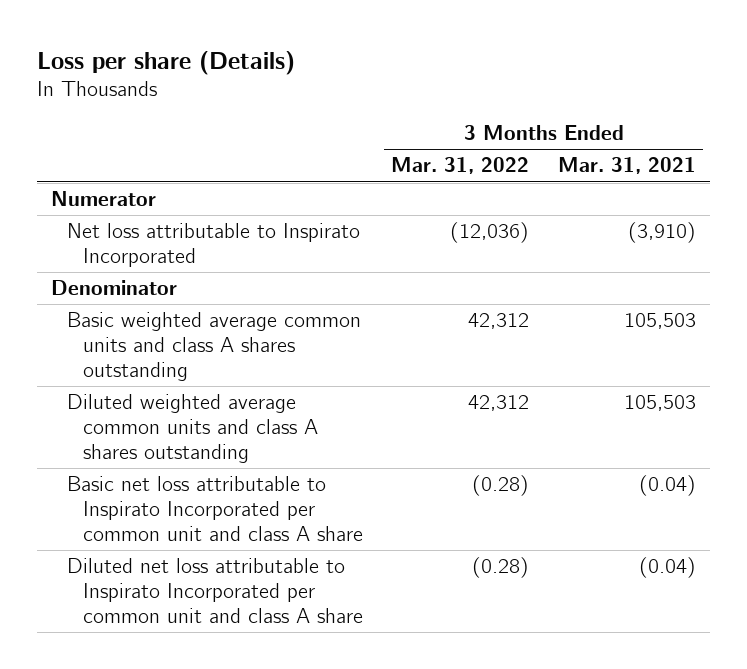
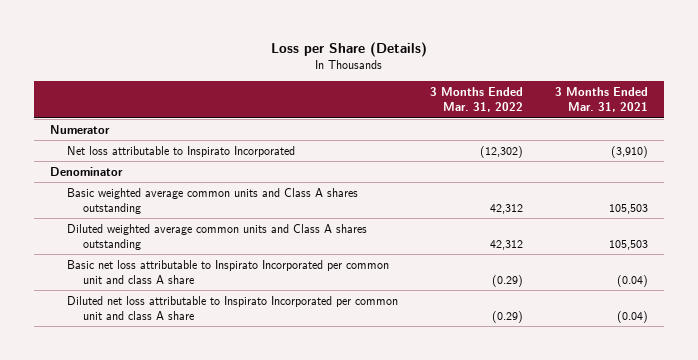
- Loss per share (Details)
+ Loss per Share (Details)
- Net loss attributable to Inspirato Incorporated | (12,036) | (3,910)
+ Net loss attributable to Inspirato Incorporated | (12,302) | (3,910)
- Basic weighted average common units and class A shares outstanding | 42,312 | 105,503
- Diluted weighted average common units and class A shares outstanding | 42,312 | 105,503
- Basic net loss attributable to Inspirato Incorporated per common unit and class A share | (0.28) | (0.04)
- Diluted net loss attributable to Inspirato Incorporated per common unit and class A share | (0.28) | (0.04)
+ Basic weighted average common units and Class A shares outstanding | 42,312 | 105,503
+ Diluted weighted average common units and Class A shares outstanding | 42,312 | 105,503
+ Basic net loss attributable to Inspirato Incorporated per common unit and class A share | (0.29) | (0.04)
+ Diluted net loss attributable to Inspirato Incorporated per common unit and class A share | (0.29) | (0.04)

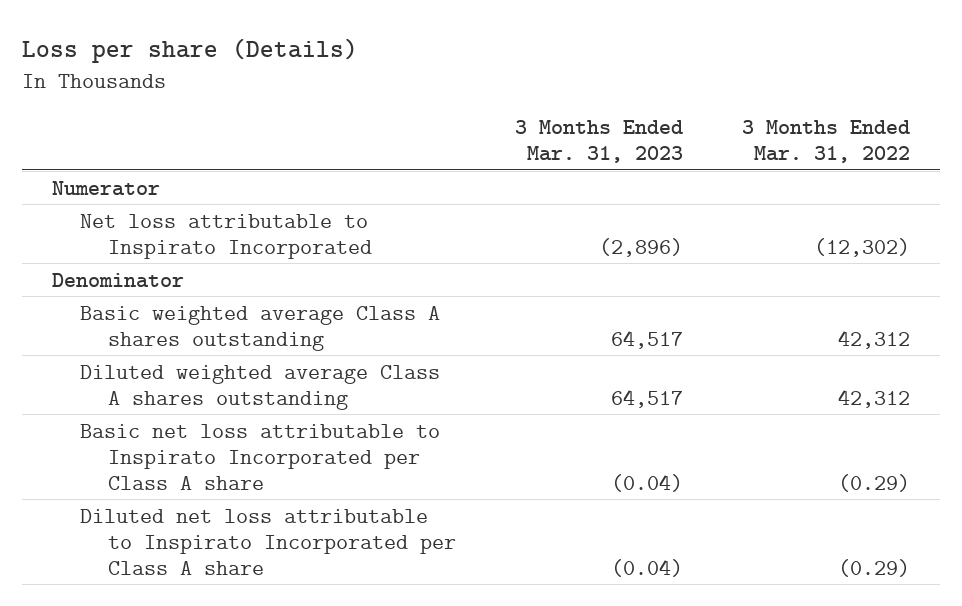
- Loss per Share (Details)
+ Loss per share (Details)
- | 3 Months Ended Mar. 31, 2022 | 3 Months Ended Mar. 31, 2021
+ | 3 Months Ended Mar. 31, 2023 | 3 Months Ended Mar. 31, 2022
- Basic weighted average common units and Class A shares outstanding | 42,312 | 105,503
- Diluted weighted average common units and Class A shares outstanding | 42,312 | 105,503
- Basic net loss attributable to Inspirato Incorporated per common unit and class A share | (0.29) | (0.04)
- Diluted net loss attributable to Inspirato Incorporated per common unit and class A share | (0.29) | (0.04)
+ Basic weighted average Class A shares outstanding | 64,517 | 42,312
+ Diluted weighted average Class A shares outstanding | 64,517 | 42,312
+ Basic net loss attributable to Inspirato Incorporated per Class A share | (0.04) | (0.29)
+ Diluted net loss attributable to Inspirato Incorporated per Class A share | (0.04) | (0.29)

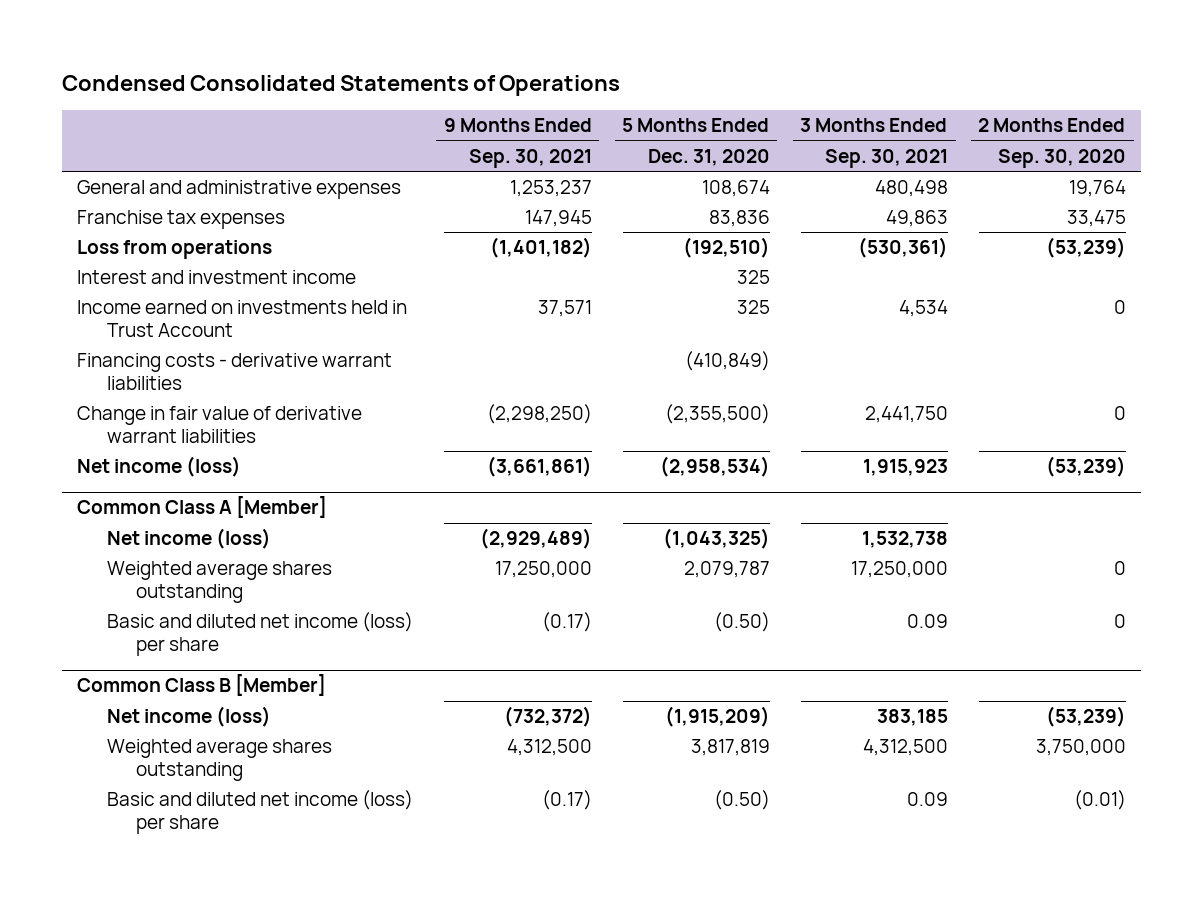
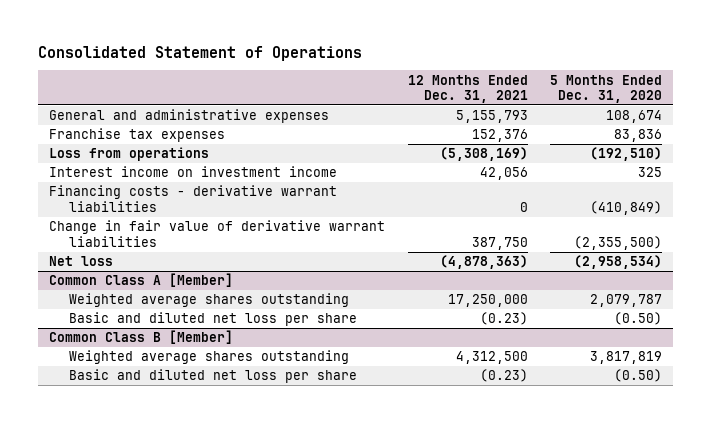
- Condensed Consolidated Statements of Operations
+ Consolidated Statement of Operations
- | 9 Months Ended Sep. 30, 2021 | 5 Months Ended Dec. 31, 2020 | 3 Months Ended Sep. 30, 2021 | 2 Months Ended Sep. 30, 2020
+ | 12 Months Ended Dec. 31, 2021 | 5 Months Ended Dec. 31, 2020
- Interest and investment income | | 325 | |
- Income earned on investments held in Trust Account | 37,571 | 325 | 4,534 | 0
+ Interest income on investment income | 42,056 | 325
- Net income (loss) | (3,661,861) | (2,958,534) | 1,915,923 | (53,239)
+ Net loss | (4,878,363) | (2,958,534)
@ Common Class A [Member]
- Net income (loss) | (2,929,489) | (1,043,325) | 1,532,738 |
- Basic and diluted net income (loss) per share | (0.17) | (0.50) | 0.09 | 0
+ Basic and diluted net loss per share | (0.23) | (0.50)
@ Common Class B [Member]
- Net income (loss) | (732,372) | (1,915,209) | 383,185 | (53,239)
- Basic and diluted net income (loss) per share | (0.17) | (0.50) | 0.09 | (0.01)
+ Basic and diluted net loss per share | (0.23) | (0.50)

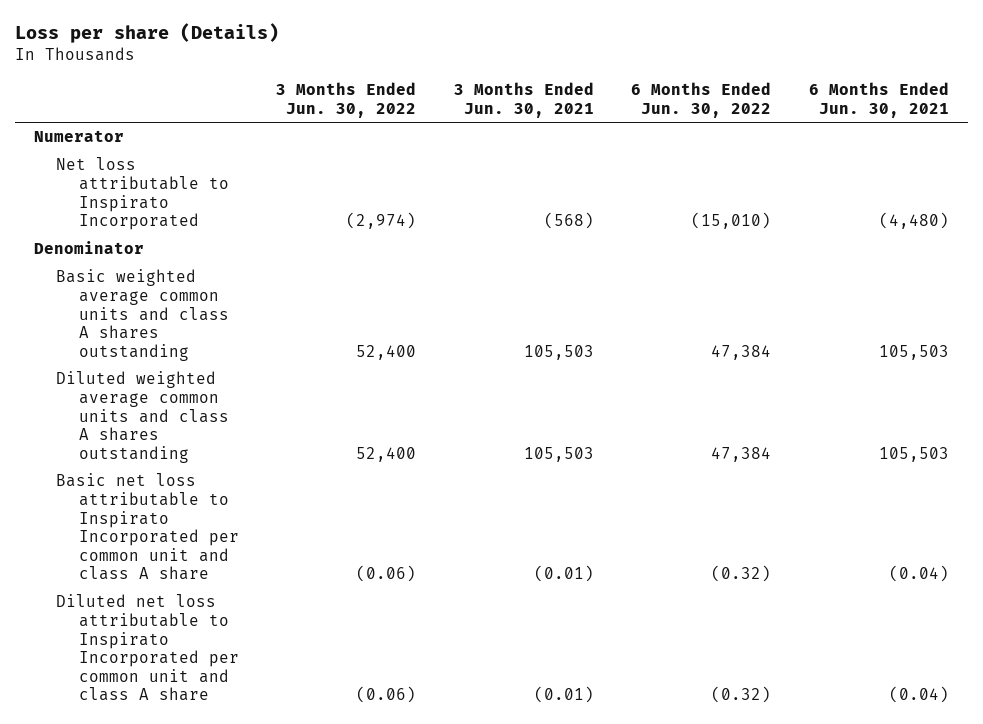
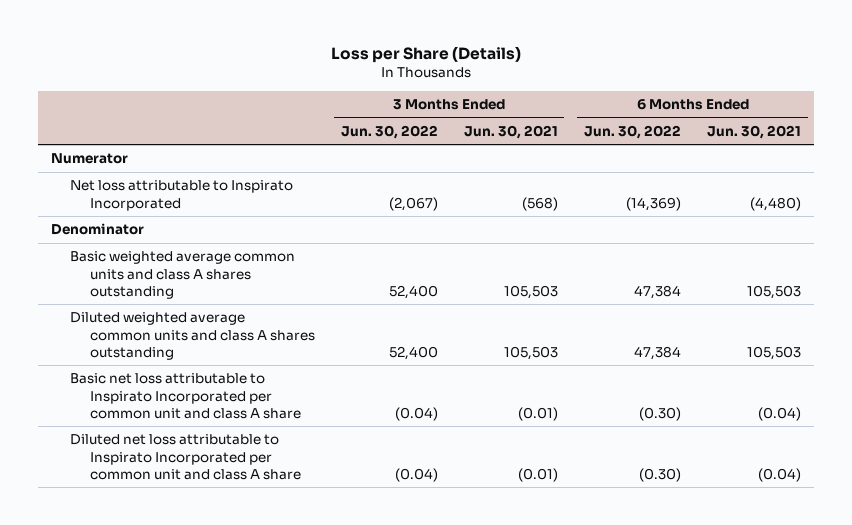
- Loss per share (Details)
+ Loss per Share (Details)
- Net loss attributable to Inspirato Incorporated | (2,974) | (568) | (15,010) | (4,480)
+ Net loss attributable to Inspirato Incorporated | (2,067) | (568) | (14,369) | (4,480)
- Basic net loss attributable to Inspirato Incorporated per common unit and class A share | (0.06) | (0.01) | (0.32) | (0.04)
- Diluted net loss attributable to Inspirato Incorporated per common unit and class A share | (0.06) | (0.01) | (0.32) | (0.04)
+ Basic net loss attributable to Inspirato Incorporated per common unit and class A share | (0.04) | (0.01) | (0.30) | (0.04)
+ Diluted net loss attributable to Inspirato Incorporated per common unit and class A share | (0.04) | (0.01) | (0.30) | (0.04)

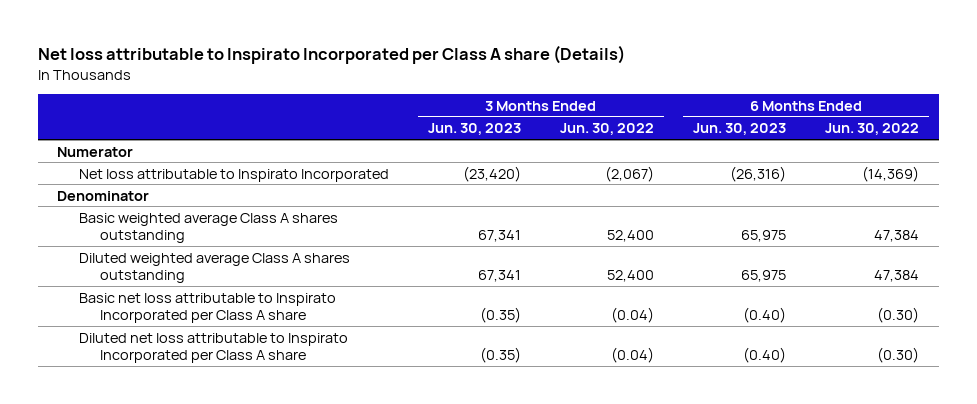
- Loss per Share (Details)
+ Net loss attributable to Inspirato Incorporated per Class A share (Details)
- | 3 Months Ended Jun. 30, 2022 | 3 Months Ended Jun. 30, 2021 | 6 Months Ended Jun. 30, 2022 | 6 Months Ended Jun. 30, 2021
+ | 3 Months Ended Jun. 30, 2023 | 3 Months Ended Jun. 30, 2022 | 6 Months Ended Jun. 30, 2023 | 6 Months Ended Jun. 30, 2022
- Basic weighted average common units and class A shares outstanding | 52,400 | 105,503 | 47,384 | 105,503
- Diluted weighted average common units and class A shares outstanding | 52,400 | 105,503 | 47,384 | 105,503
- Basic net loss attributable to Inspirato Incorporated per common unit and class A share | (0.04) | (0.01) | (0.30) | (0.04)
- Diluted net loss attributable to Inspirato Incorporated per common unit and class A share | (0.04) | (0.01) | (0.30) | (0.04)
+ Basic weighted average Class A shares outstanding | 67,341 | 52,400 | 65,975 | 47,384
+ Diluted weighted average Class A shares outstanding | 67,341 | 52,400 | 65,975 | 47,384
+ Basic net loss attributable to Inspirato Incorporated per Class A share | (0.35) | (0.04) | (0.40) | (0.30)
+ Diluted net loss attributable to Inspirato Incorporated per Class A share | (0.35) | (0.04) | (0.40) | (0.30)

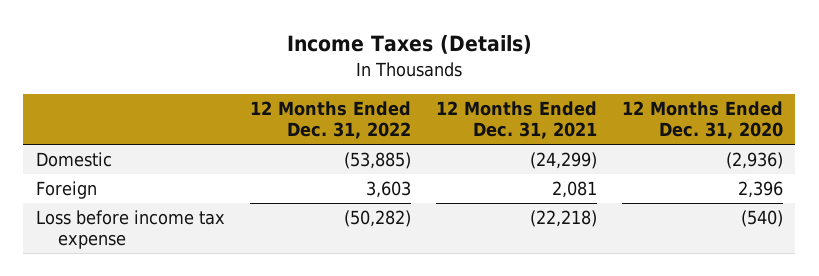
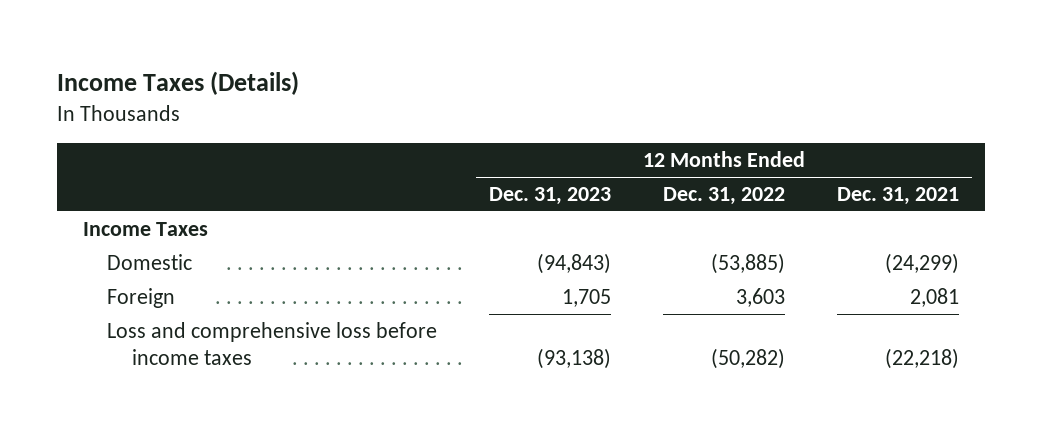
- | 12 Months Ended Dec. 31, 2022 | 12 Months Ended Dec. 31, 2021 | 12 Months Ended Dec. 31, 2020
+ | 12 Months Ended Dec. 31, 2023 | 12 Months Ended Dec. 31, 2022 | 12 Months Ended Dec. 31, 2021
+ Income Taxes
- Loss before income tax expense | (50,282) | (22,218) | (540)
+ Loss and comprehensive loss before income taxes | (93,138) | (50,282) | (22,218)

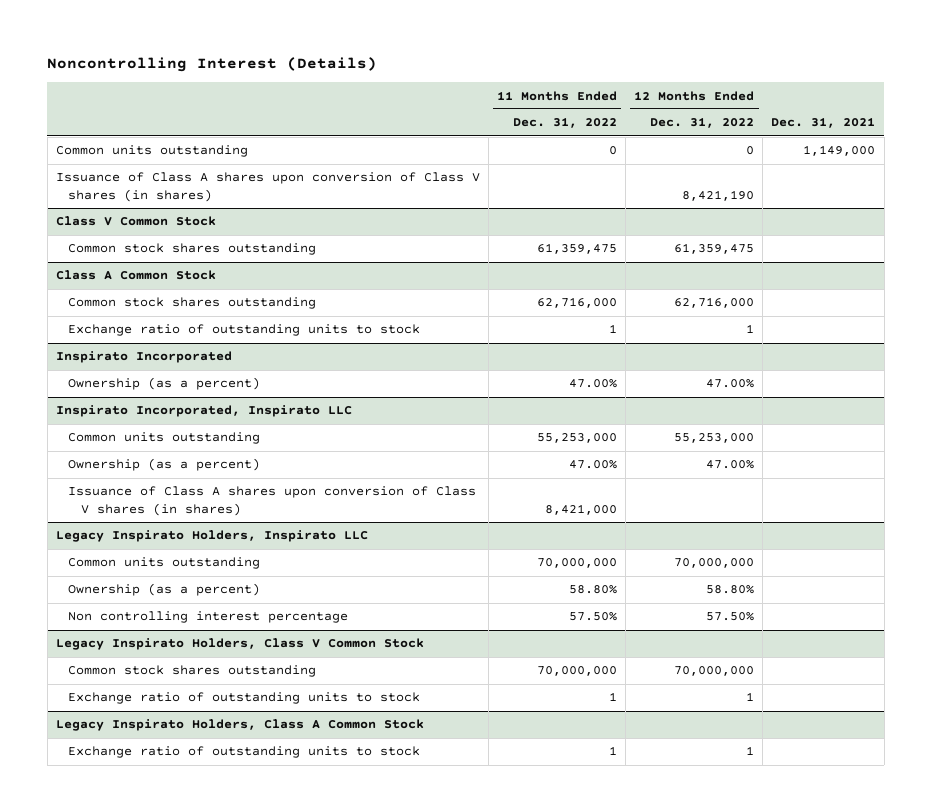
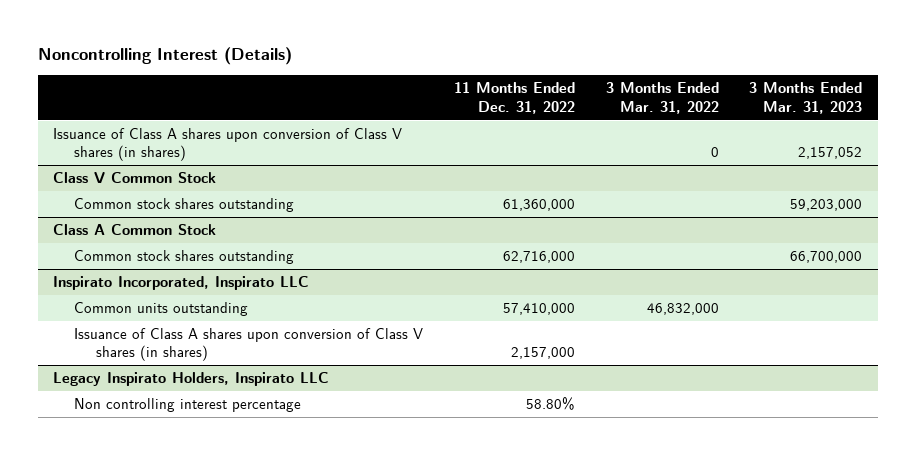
- | 11 Months Ended Dec. 31, 2022 | 12 Months Ended Dec. 31, 2022 | Dec. 31, 2021
+ | 11 Months Ended Dec. 31, 2022 | 3 Months Ended Mar. 31, 2022 | 3 Months Ended Mar. 31, 2023
- Common units outstanding | 0 | 0 | 1,149,000
@ Class V Common Stock
- Common stock shares outstanding | 61,359,475 | 61,359,475 |
+ Common stock shares outstanding | 61,360,000 | | 59,203,000
@ Class A Common Stock
- Exchange ratio of outstanding units to stock | 1 | 1 |
- Inspirato Incorporated
- Ownership (as a percent) | 47.00% | 47.00% |
@ Inspirato Incorporated, Inspirato LLC
- Common units outstanding | 55,253,000 | 55,253,000 |
- Ownership (as a percent) | 47.00% | 47.00% |
- Issuance of Class A shares upon conversion of Class V shares (in shares) | 8,421,000 | |
+ Common units outstanding | 57,410,000 | 46,832,000 |
+ Issuance of Class A shares upon conversion of Class V shares (in shares) | 2,157,000 | |
@ Legacy Inspirato Holders, Inspirato LLC
- Common units outstanding | 70,000,000 | 70,000,000 |
- Ownership (as a percent) | 58.80% | 58.80% |
- Non controlling interest percentage | 57.50% | 57.50% |
- Legacy Inspirato Holders, Class V Common Stock
- Common stock shares outstanding | 70,000,000 | 70,000,000 |
- Exchange ratio of outstanding units to stock | 1 | 1 |
- Legacy Inspirato Holders, Class A Common Stock
- Exchange ratio of outstanding units to stock | 1 | 1 |
@ Legacy Inspirato Holders, Inspirato LLC
+ Non controlling interest percentage | 58.80% | |

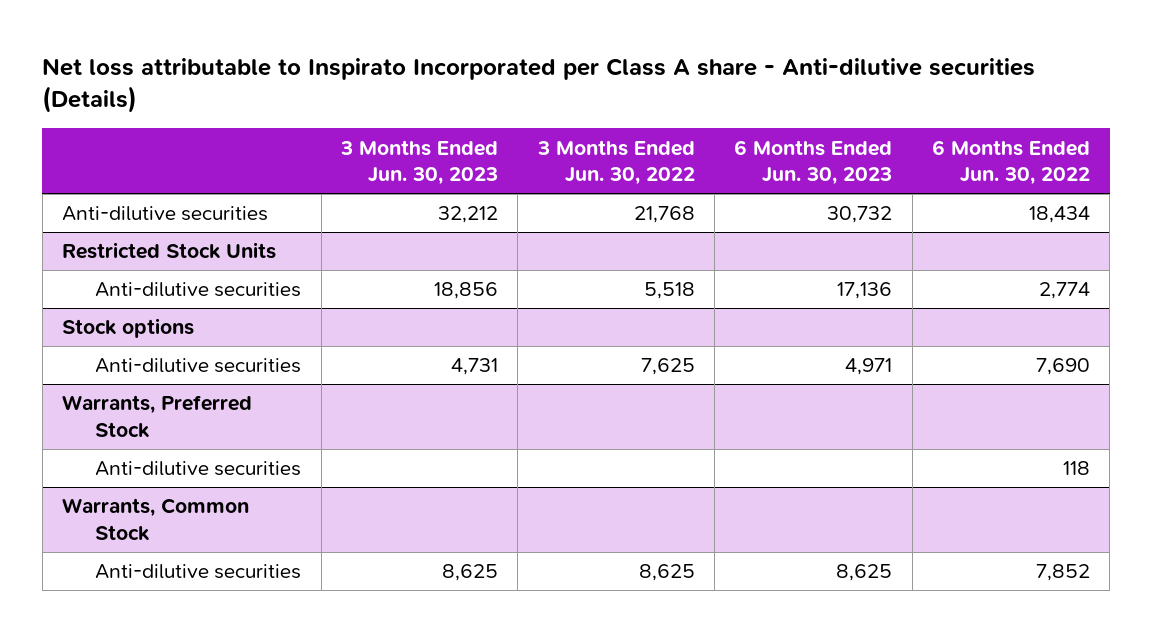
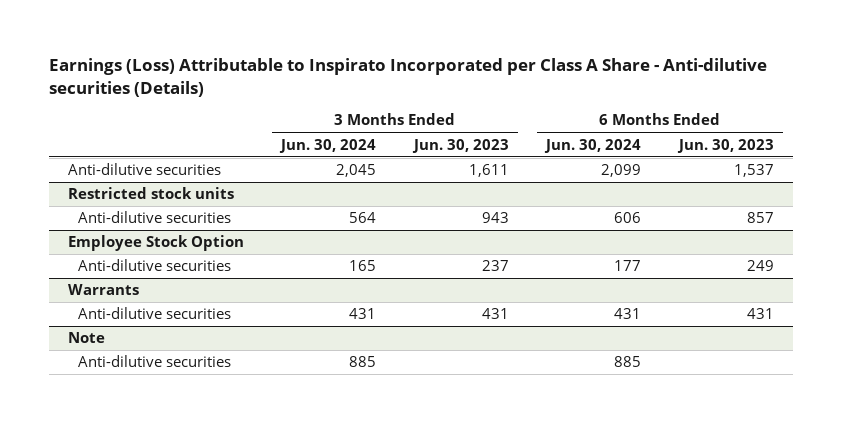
- Net loss attributable to Inspirato Incorporated per Class A share - Anti-dilutive securities (Details)
+ Earnings (Loss) Attributable to Inspirato Incorporated per Class A Share - Anti-dilutive securities (Details)
- | 3 Months Ended Jun. 30, 2023 | 3 Months Ended Jun. 30, 2022 | 6 Months Ended Jun. 30, 2023 | 6 Months Ended Jun. 30, 2022
+ | 3 Months Ended Jun. 30, 2024 | 3 Months Ended Jun. 30, 2023 | 6 Months Ended Jun. 30, 2024 | 6 Months Ended Jun. 30, 2023
- Anti-dilutive securities | 32,212 | 21,768 | 30,732 | 18,434
- Restricted Stock Units
- Anti-dilutive securities | 18,856 | 5,518 | 17,136 | 2,774
- Stock options
- Anti-dilutive securities | 4,731 | 7,625 | 4,971 | 7,690
- Warrants, Preferred Stock
+ Anti-dilutive securities | 2,045 | 1,611 | 2,099 | 1,537
+ Restricted stock units
+ Anti-dilutive securities | 564 | 943 | 606 | 857
+ Employee Stock Option
+ Anti-dilutive securities | 165 | 237 | 177 | 249
+ Warrants
+ Anti-dilutive securities | 431 | 431 | 431 | 431
+ Note
- Warrants, Common Stock
- Anti-dilutive securities | 8,625 | 8,625 | 8,625 | 7,852

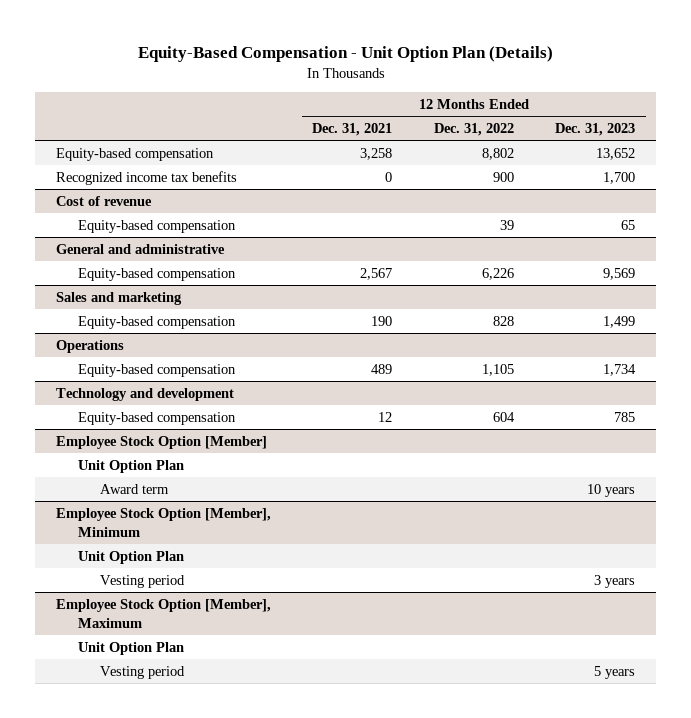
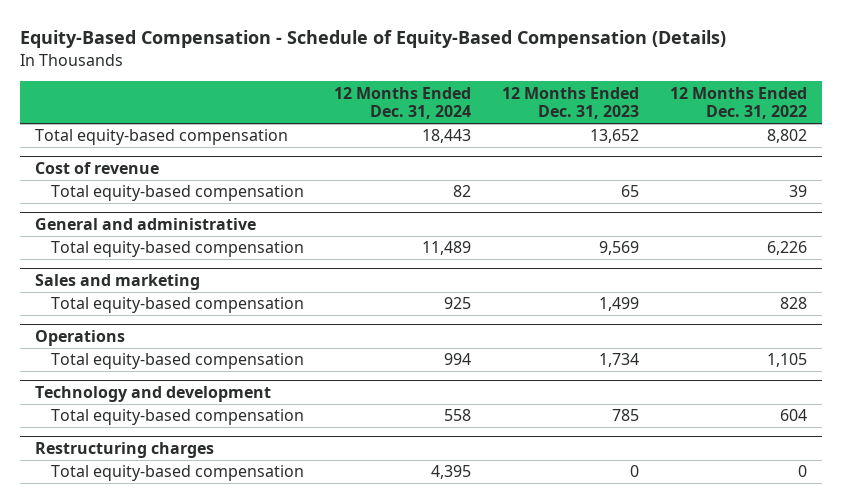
- Equity-Based Compensation - Unit Option Plan (Details)
+ Equity-Based Compensation - Schedule of Equity-Based Compensation (Details)
- | 12 Months Ended Dec. 31, 2021 | 12 Months Ended Dec. 31, 2022 | 12 Months Ended Dec. 31, 2023
+ | 12 Months Ended Dec. 31, 2024 | 12 Months Ended Dec. 31, 2023 | 12 Months Ended Dec. 31, 2022
- Equity-based compensation | 3,258 | 8,802 | 13,652
- Recognized income tax benefits | 0 | 900 | 1,700
+ Total equity-based compensation | 18,443 | 13,652 | 8,802
@ Cost of revenue
- Equity-based compensation | | 39 | 65
+ Total equity-based compensation | 82 | 65 | 39
@ General and administrative
- Equity-based compensation | 2,567 | 6,226 | 9,569
+ Total equity-based compensation | 11,489 | 9,569 | 6,226
@ Sales and marketing
- Equity-based compensation | 190 | 828 | 1,499
+ Total equity-based compensation | 925 | 1,499 | 828
@ Operations
- Equity-based compensation | 489 | 1,105 | 1,734
+ Total equity-based compensation | 994 | 1,734 | 1,105
@ Technology and development
- Equity-based compensation | 12 | 604 | 785
- Employee Stock Option [Member]
- Unit Option Plan
- Award term | | | 10 years
- Employee Stock Option [Member], Minimum
- Unit Option Plan
- Vesting period | | | 3 years
- Employee Stock Option [Member], Maximum
- Unit Option Plan
- Vesting period | | | 5 years
@ Technology and development
+ Total equity-based compensation | 558 | 785 | 604
+ Restructuring charges
+ Total equity-based compensation | 4,395 | 0 | 0

